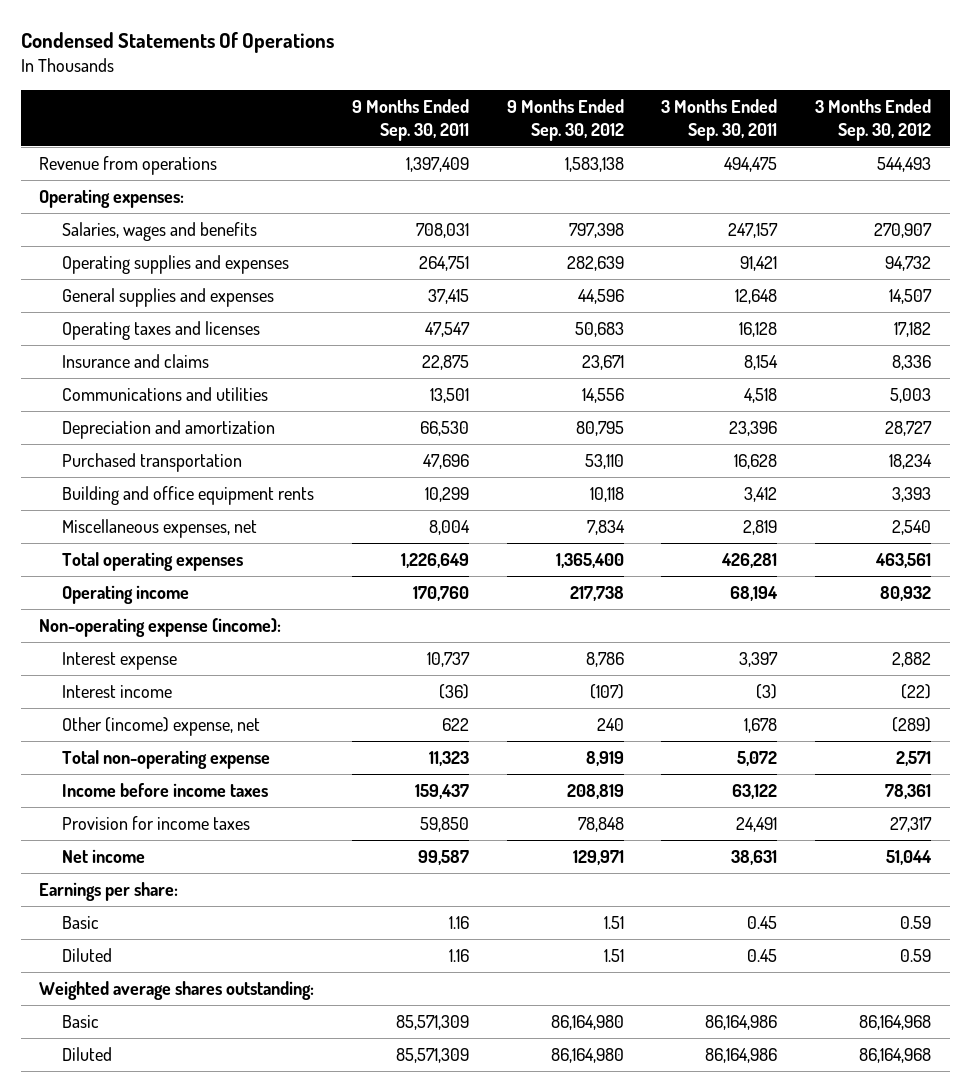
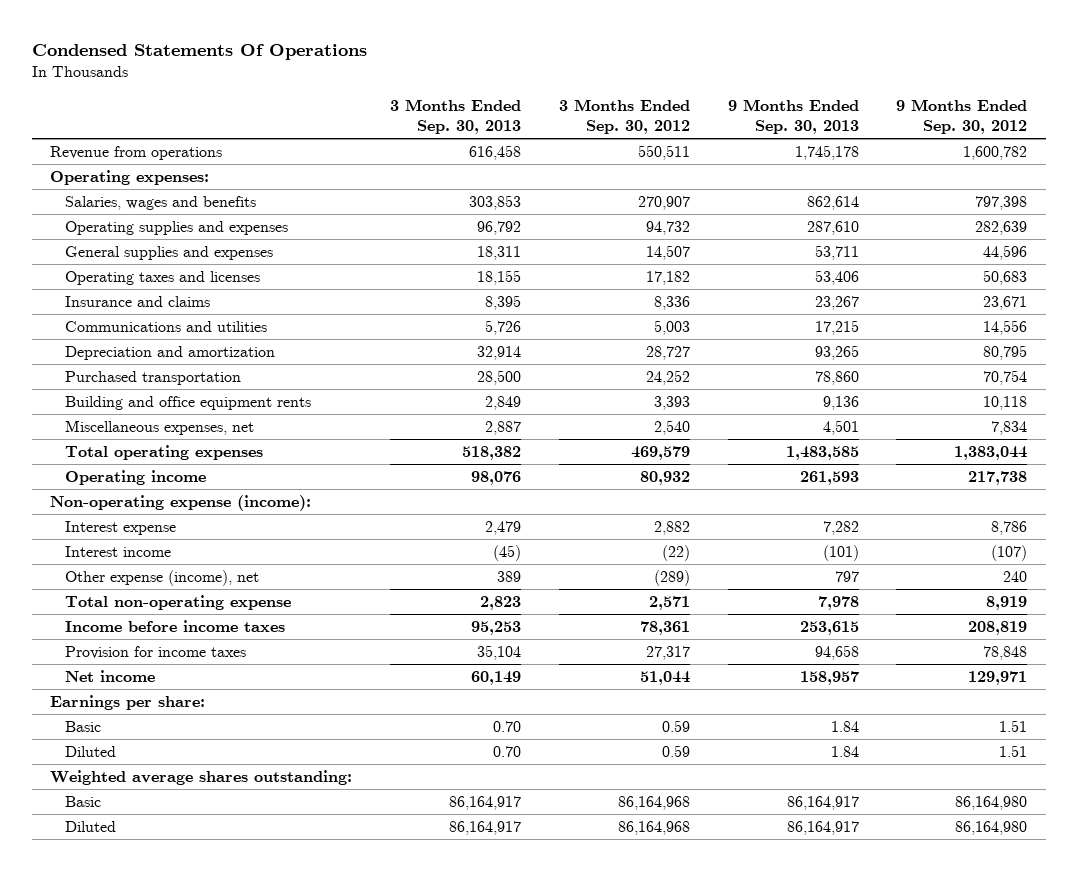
- | 9 Months Ended Sep. 30, 2011 | 9 Months Ended Sep. 30, 2012 | 3 Months Ended Sep. 30, 2011 | 3 Months Ended Sep. 30, 2012
+ | 3 Months Ended Sep. 30, 2013 | 3 Months Ended Sep. 30, 2012 | 9 Months Ended Sep. 30, 2013 | 9 Months Ended Sep. 30, 2012
- Revenue from operations | 1,397,409 | 1,583,138 | 494,475 | 544,493
+ Revenue from operations | 616,458 | 550,511 | 1,745,178 | 1,600,782
- Purchased transportation | 47,696 | 53,110 | 16,628 | 18,234
+ Purchased transportation | 28,500 | 24,252 | 78,860 | 70,754
- Total operating expenses | 1,226,649 | 1,365,400 | 426,281 | 463,561
+ Total operating expenses | 518,382 | 469,579 | 1,483,585 | 1,383,044
- Other (income) expense, net | 622 | 240 | 1,678 | (289)
+ Other expense (income), net | 389 | (289) | 797 | 240

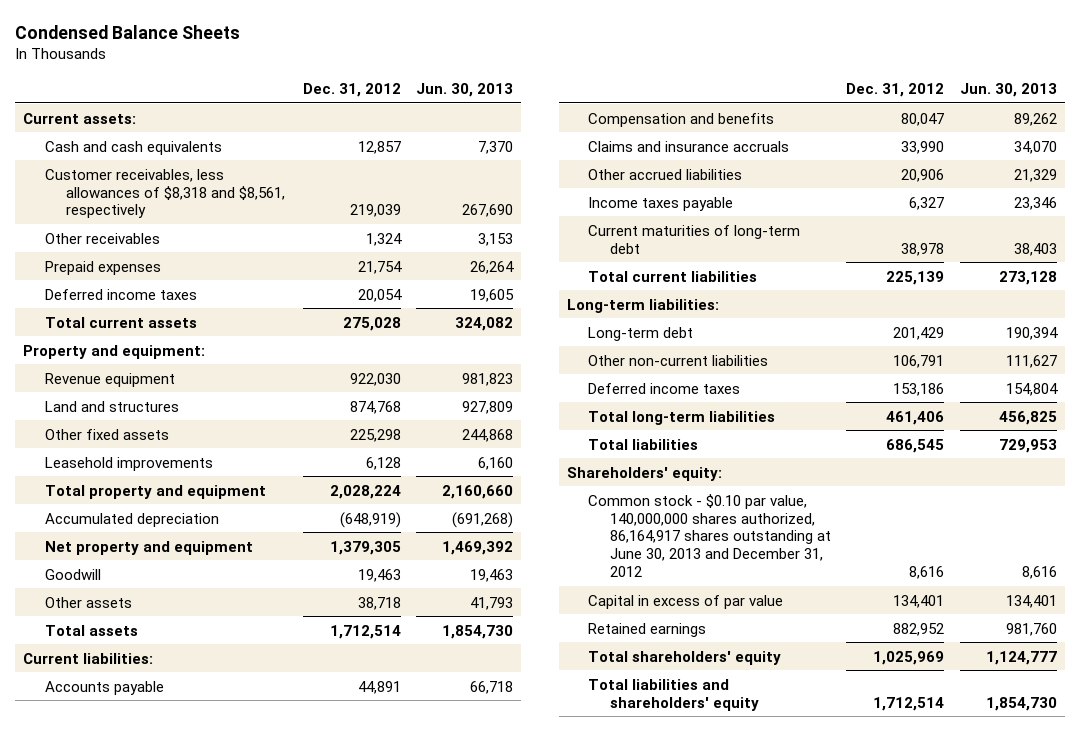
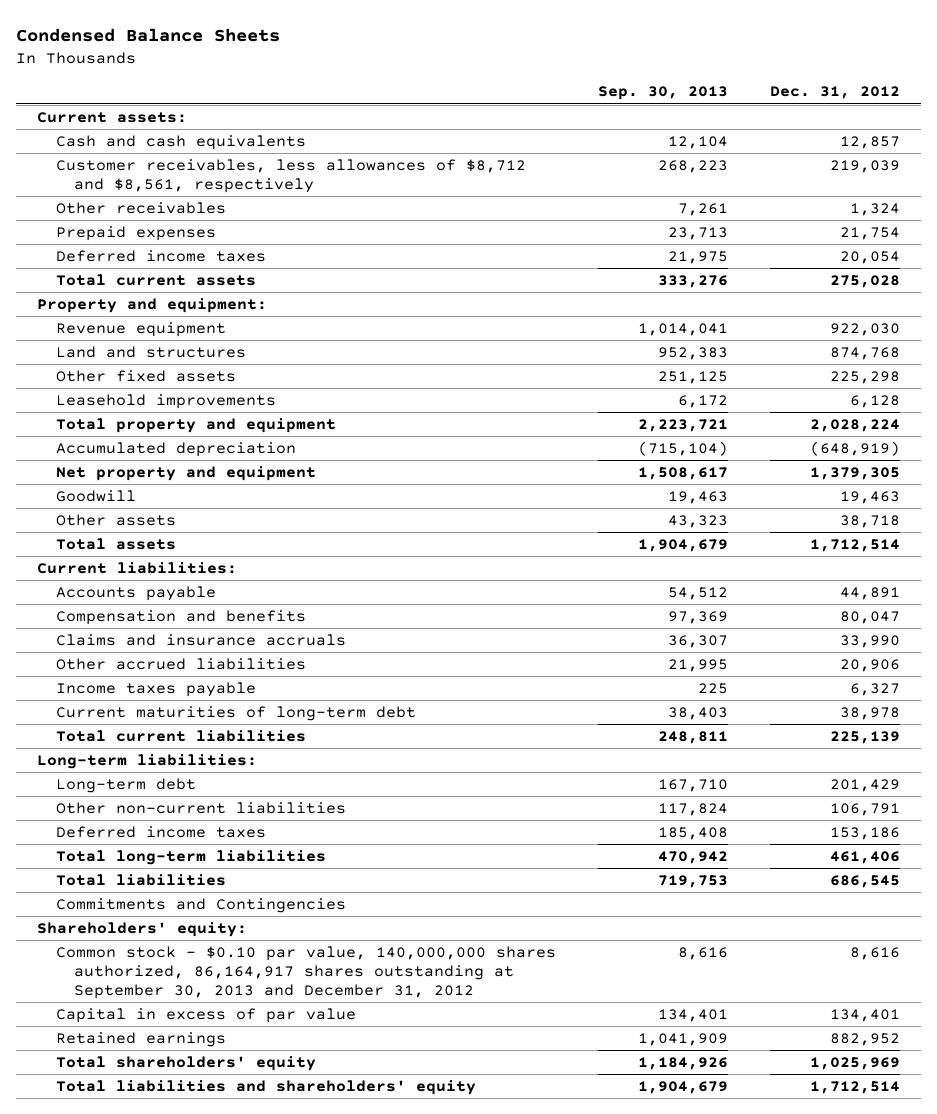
- | Dec. 31, 2012 | Jun. 30, 2013
+ | Sep. 30, 2013 | Dec. 31, 2012
- Customer receivables, less allowances of $8,318 and $8,561, respectively | 219,039 | 267,690
+ Customer receivables, less allowances of $8,712 and $8,561, respectively | 268,223 | 219,039
+ Commitments and Contingencies
- Common stock - $0.10 par value, 140,000,000 shares authorized, 86,164,917 shares outstanding at June 30, 2013 and December 31, 2012 | 8,616 | 8,616
+ Common stock - $0.10 par value, 140,000,000 shares authorized, 86,164,917 shares outstanding at September 30, 2013 and December 31, 2012 | 8,616 | 8,616

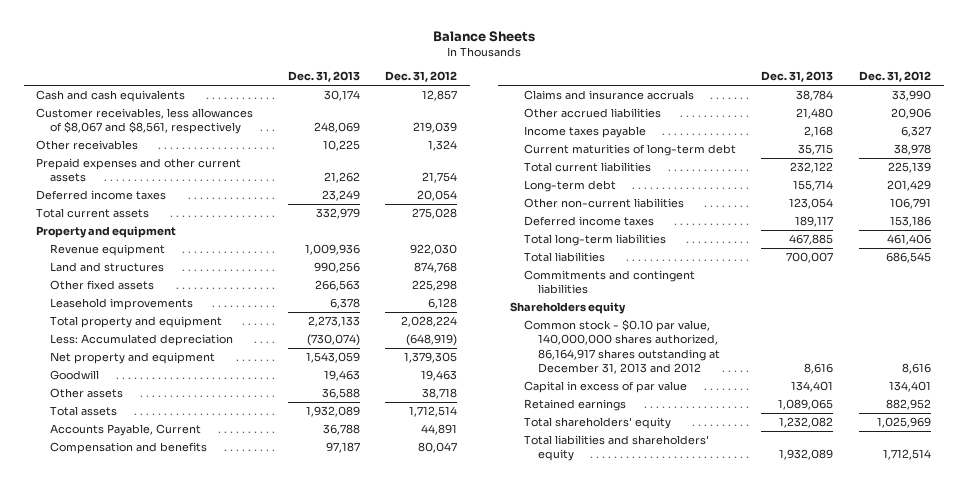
- Condensed Balance Sheets
+ Balance Sheets
- | Sep. 30, 2013 | Dec. 31, 2012
+ | Dec. 31, 2013 | Dec. 31, 2012
- Current assets:
- Customer receivables, less allowances of $8,712 and $8,561, respectively | 268,223 | 219,039
+ Customer receivables, less allowances of $8,067 and $8,561, respectively | 248,069 | 219,039
- Prepaid expenses | 23,713 | 21,754
+ Prepaid expenses and other current assets | 21,262 | 21,754
- Property and equipment:
+ Property and equipment
- Accumulated depreciation | (715,104) | (648,919)
+ Less: Accumulated depreciation | (730,074) | (648,919)
- Current liabilities:
- Accounts payable | 54,512 | 44,891
+ Accounts Payable, Current | 36,788 | 44,891
- Long-term liabilities:
- Commitments and Contingencies
- Shareholders' equity:
- Common stock - $0.10 par value, 140,000,000 shares authorized, 86,164,917 shares outstanding at September 30, 2013 and December 31, 2012 | 8,616 | 8,616
+ Commitments and contingent liabilities
+ Shareholders equity
+ Common stock - $0.10 par value, 140,000,000 shares authorized, 86,164,917 shares outstanding at December 31, 2013 and 2012 | 8,616 | 8,616

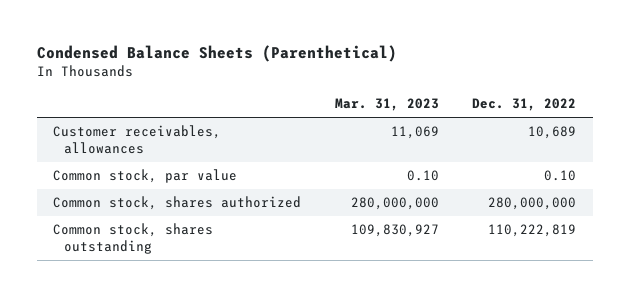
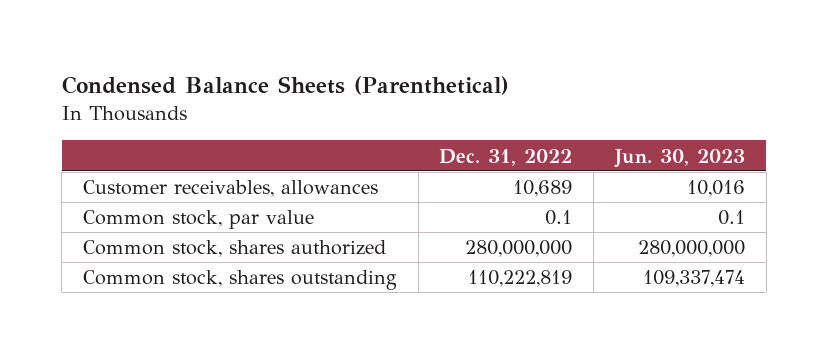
- | Mar. 31, 2023 | Dec. 31, 2022
+ | Dec. 31, 2022 | Jun. 30, 2023
- Common stock, par value | 0.10 | 0.10
+ Common stock, par value | 0.1 | 0.1

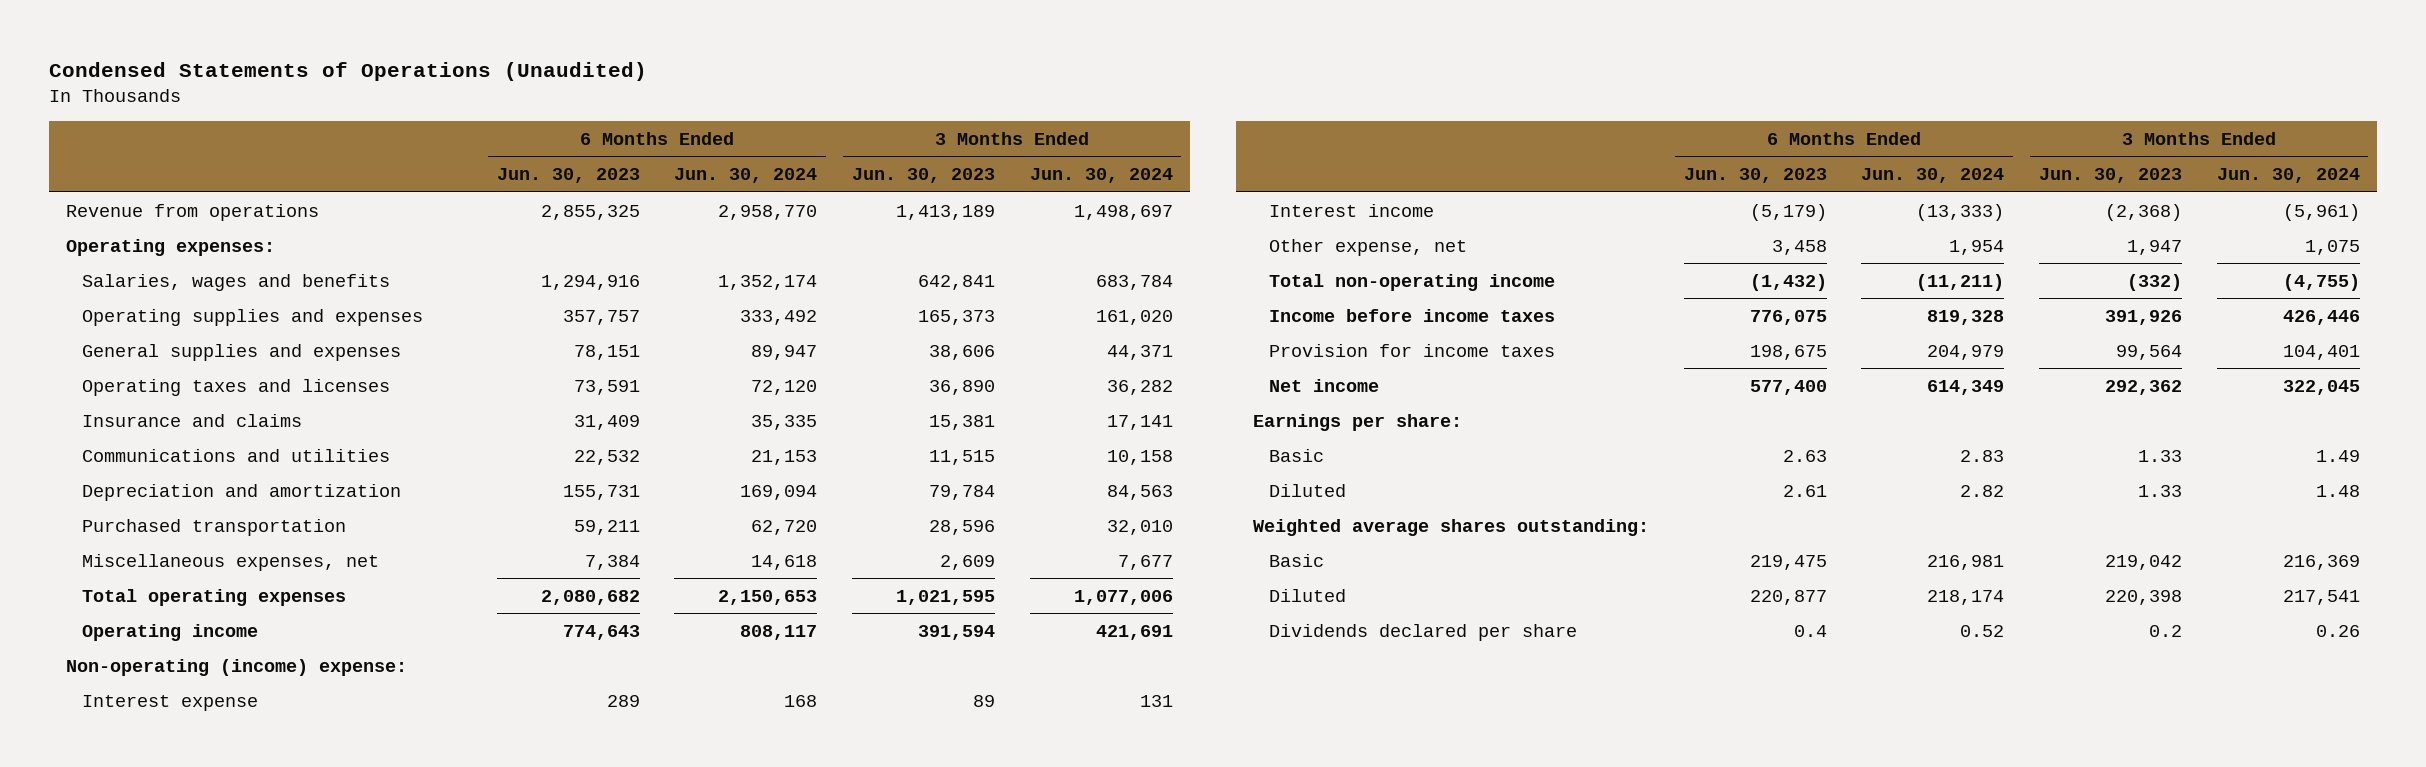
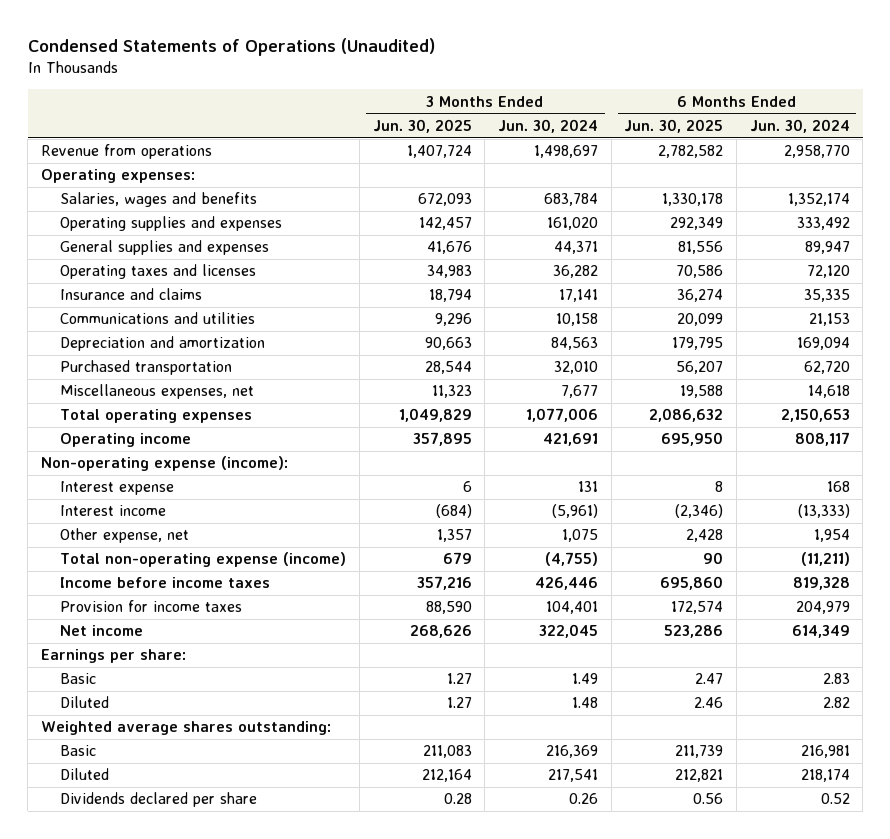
- | 6 Months Ended Jun. 30, 2023 | 6 Months Ended Jun. 30, 2024 | 3 Months Ended Jun. 30, 2023 | 3 Months Ended Jun. 30, 2024
+ | 3 Months Ended Jun. 30, 2025 | 3 Months Ended Jun. 30, 2024 | 6 Months Ended Jun. 30, 2025 | 6 Months Ended Jun. 30, 2024
- Non-operating (income) expense:
+ Non-operating expense (income):
- Total non-operating income | (1,432) | (11,211) | (332) | (4,755)
+ Total non-operating expense (income) | 679 | (4,755) | 90 | (11,211)

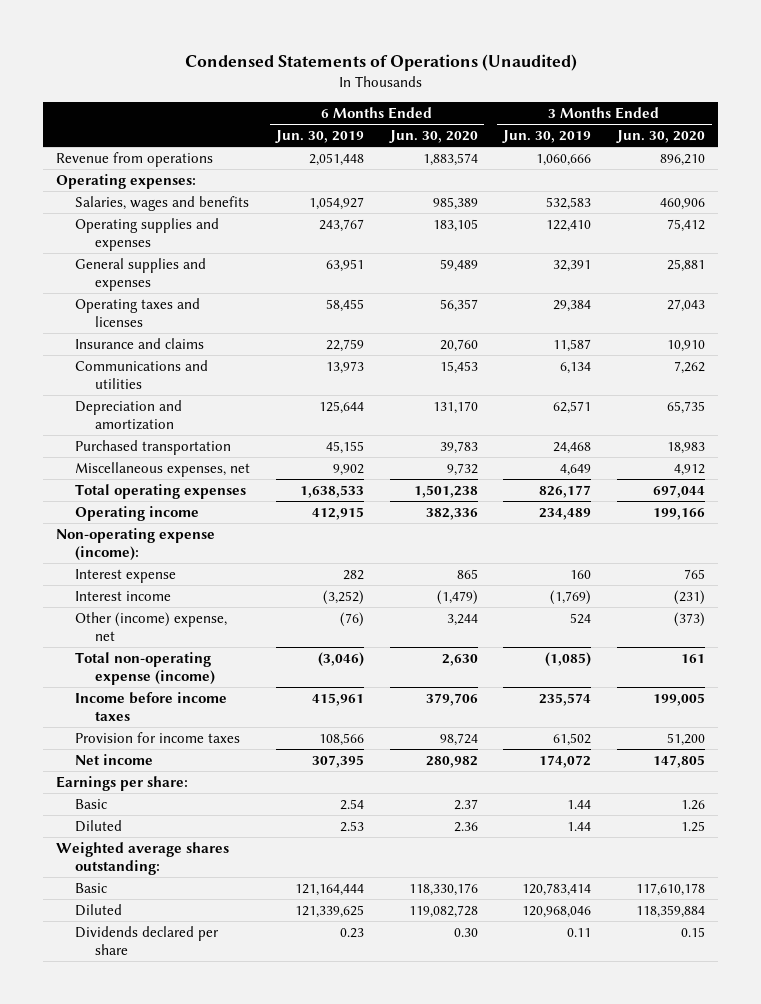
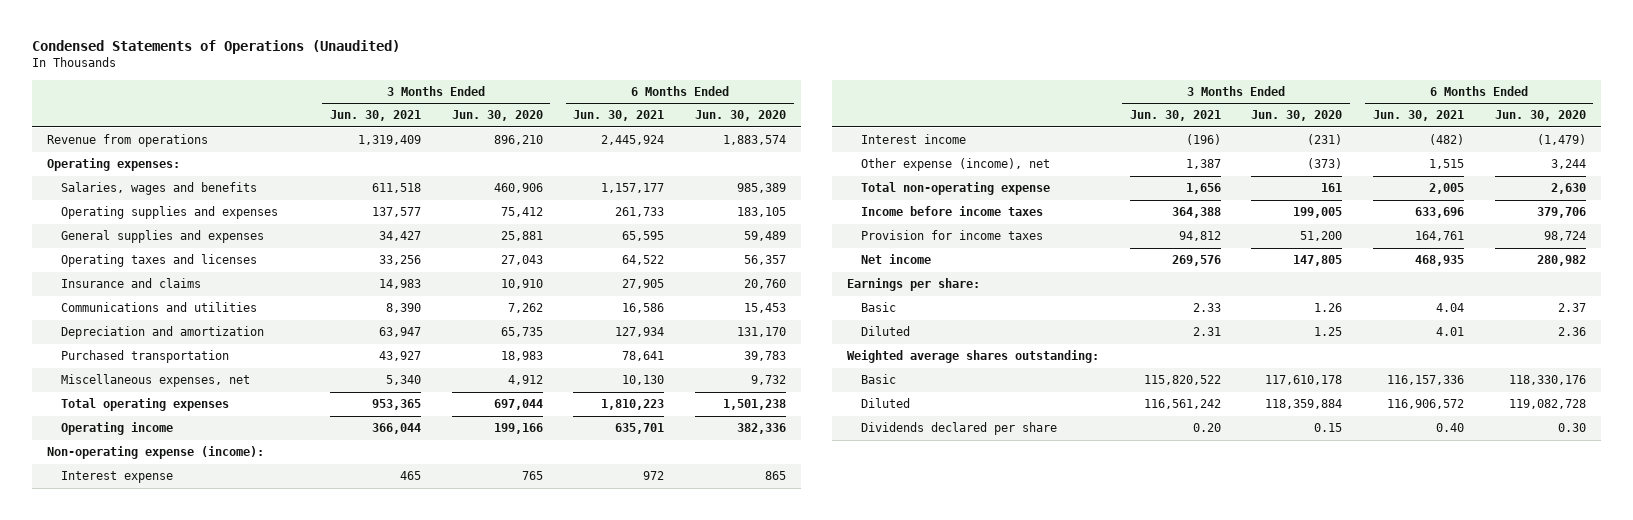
- | 6 Months Ended Jun. 30, 2019 | 6 Months Ended Jun. 30, 2020 | 3 Months Ended Jun. 30, 2019 | 3 Months Ended Jun. 30, 2020
+ | 3 Months Ended Jun. 30, 2021 | 3 Months Ended Jun. 30, 2020 | 6 Months Ended Jun. 30, 2021 | 6 Months Ended Jun. 30, 2020
- Other (income) expense, net | (76) | 3,244 | 524 | (373)
- Total non-operating expense (income) | (3,046) | 2,630 | (1,085) | 161
+ Other expense (income), net | 1,387 | (373) | 1,515 | 3,244
+ Total non-operating expense | 1,656 | 161 | 2,005 | 2,630

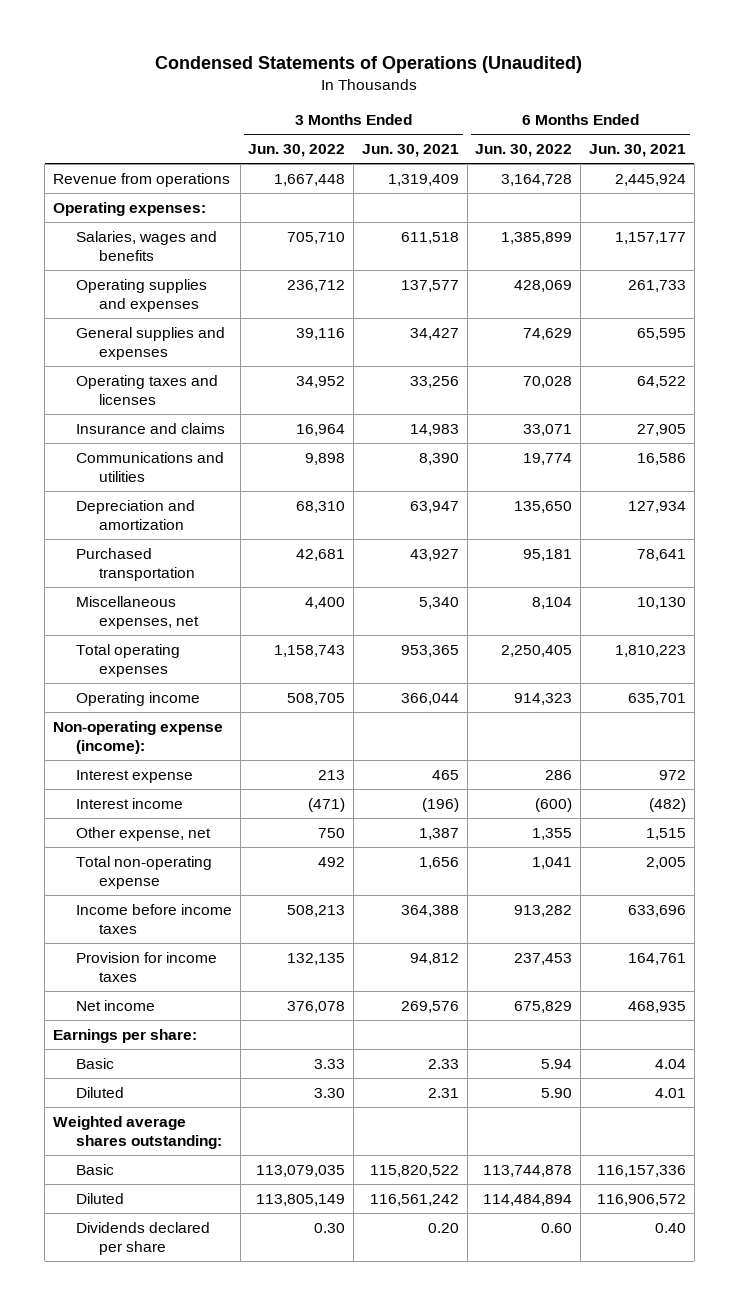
- | 3 Months Ended Jun. 30, 2021 | 3 Months Ended Jun. 30, 2020 | 6 Months Ended Jun. 30, 2021 | 6 Months Ended Jun. 30, 2020
+ | 3 Months Ended Jun. 30, 2022 | 3 Months Ended Jun. 30, 2021 | 6 Months Ended Jun. 30, 2022 | 6 Months Ended Jun. 30, 2021
- Other expense (income), net | 1,387 | (373) | 1,515 | 3,244
+ Other expense, net | 750 | 1,387 | 1,355 | 1,515

